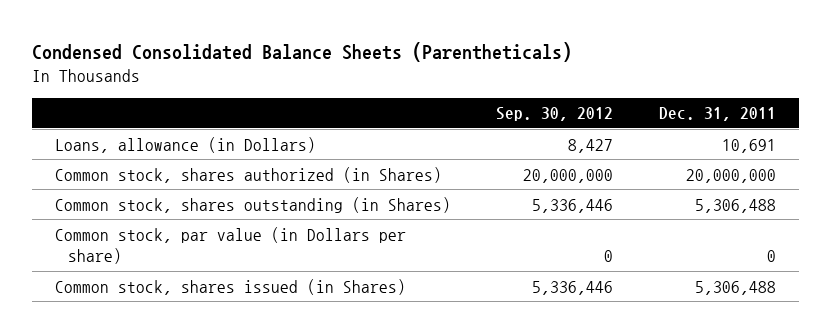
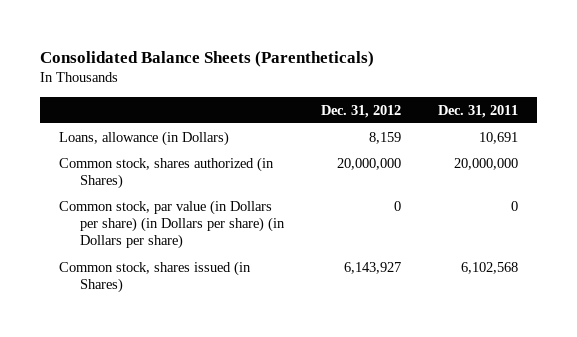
- Condensed Consolidated Balance Sheets (Parentheticals)
+ Consolidated Balance Sheets (Parentheticals)
- | Sep. 30, 2012 | Dec. 31, 2011
+ | Dec. 31, 2012 | Dec. 31, 2011
- Common stock, shares outstanding (in Shares) | 5,336,446 | 5,306,488
- Common stock, par value (in Dollars per share) | 0 | 0
- Common stock, shares issued (in Shares) | 5,336,446 | 5,306,488
+ Common stock, par value (in Dollars per share) (in Dollars per share) (in Dollars per share) | 0 | 0
+ Common stock, shares issued (in Shares) | 6,143,927 | 6,102,568

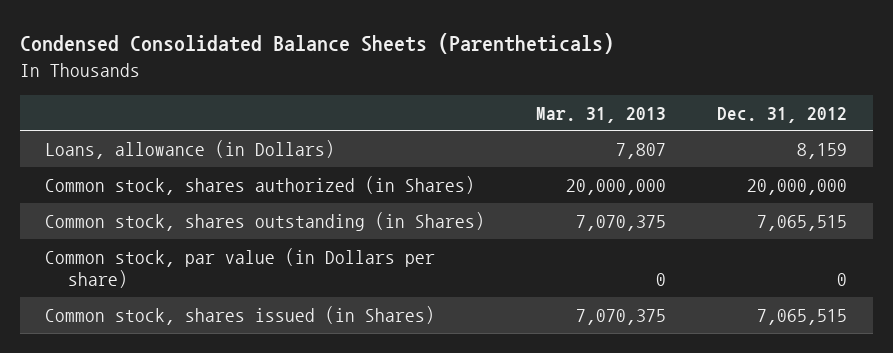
- Consolidated Balance Sheets (Parentheticals)
+ Condensed Consolidated Balance Sheets (Parentheticals)
- | Dec. 31, 2012 | Dec. 31, 2011
+ | Mar. 31, 2013 | Dec. 31, 2012
- Common stock, par value (in Dollars per share) (in Dollars per share) (in Dollars per share) | 0 | 0
- Common stock, shares issued (in Shares) | 6,143,927 | 6,102,568
+ Common stock, shares outstanding (in Shares) | 7,070,375 | 7,065,515
+ Common stock, par value (in Dollars per share) | 0 | 0
+ Common stock, shares issued (in Shares) | 7,070,375 | 7,065,515

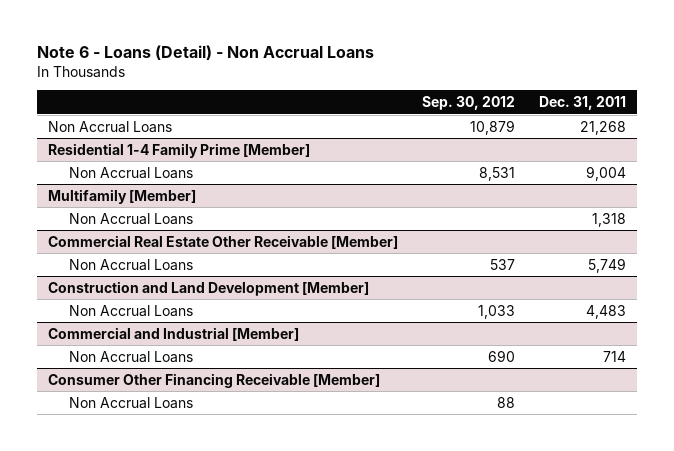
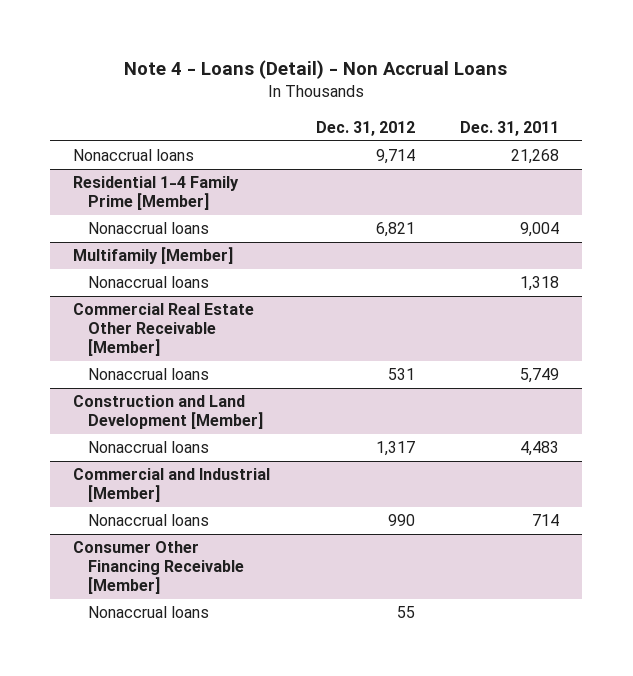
- Note 6 - Loans (Detail) - Non Accrual Loans
+ Note 4 - Loans (Detail) - Non Accrual Loans
- | Sep. 30, 2012 | Dec. 31, 2011
+ | Dec. 31, 2012 | Dec. 31, 2011
- Non Accrual Loans | 10,879 | 21,268
+ Nonaccrual loans | 9,714 | 21,268
@ Residential 1-4 Family Prime [Member]
- Non Accrual Loans | 8,531 | 9,004
+ Nonaccrual loans | 6,821 | 9,004
@ Multifamily [Member]
- Non Accrual Loans | | 1,318
+ Nonaccrual loans | | 1,318
@ Commercial Real Estate Other Receivable [Member]
- Non Accrual Loans | 537 | 5,749
+ Nonaccrual loans | 531 | 5,749
@ Construction and Land Development [Member]
- Non Accrual Loans | 1,033 | 4,483
+ Nonaccrual loans | 1,317 | 4,483
@ Commercial and Industrial [Member]
- Non Accrual Loans | 690 | 714
+ Nonaccrual loans | 990 | 714
@ Consumer Other Financing Receivable [Member]
- Non Accrual Loans | 88 |
+ Nonaccrual loans | 55 |

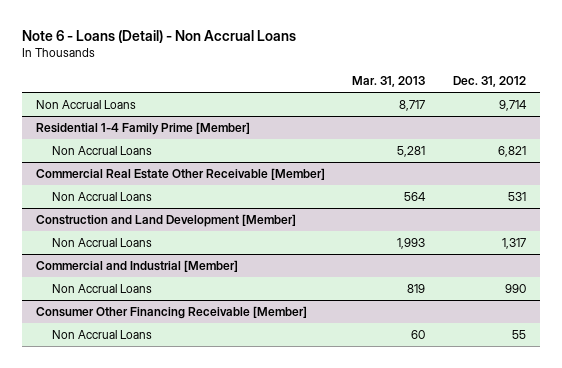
- Note 4 - Loans (Detail) - Non Accrual Loans
+ Note 6 - Loans (Detail) - Non Accrual Loans
- | Dec. 31, 2012 | Dec. 31, 2011
+ | Mar. 31, 2013 | Dec. 31, 2012
- Nonaccrual loans | 9,714 | 21,268
+ Non Accrual Loans | 8,717 | 9,714
@ Residential 1-4 Family Prime [Member]
- Nonaccrual loans | 6,821 | 9,004
- Multifamily [Member]
- Nonaccrual loans | | 1,318
@ Residential 1-4 Family Prime [Member]
+ Non Accrual Loans | 5,281 | 6,821
@ Commercial Real Estate Other Receivable [Member]
- Nonaccrual loans | 531 | 5,749
+ Non Accrual Loans | 564 | 531
@ Construction and Land Development [Member]
- Nonaccrual loans | 1,317 | 4,483
+ Non Accrual Loans | 1,993 | 1,317
@ Commercial and Industrial [Member]
- Nonaccrual loans | 990 | 714
+ Non Accrual Loans | 819 | 990
@ Consumer Other Financing Receivable [Member]
- Nonaccrual loans | 55 |
+ Non Accrual Loans | 60 | 55

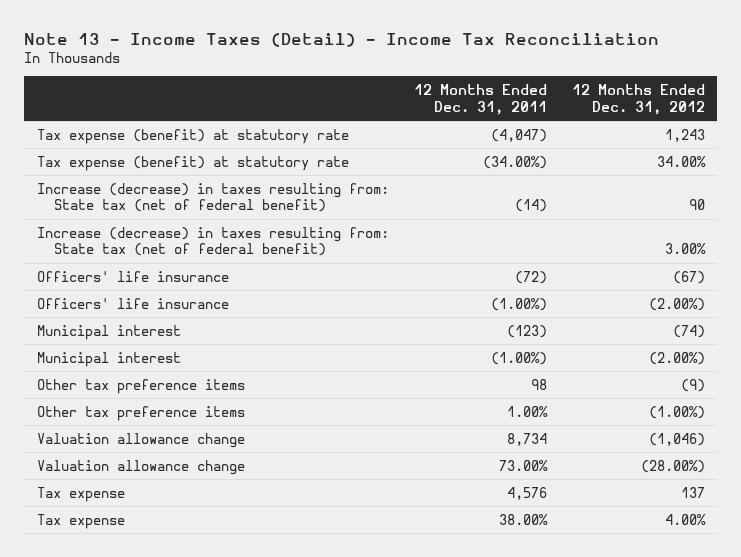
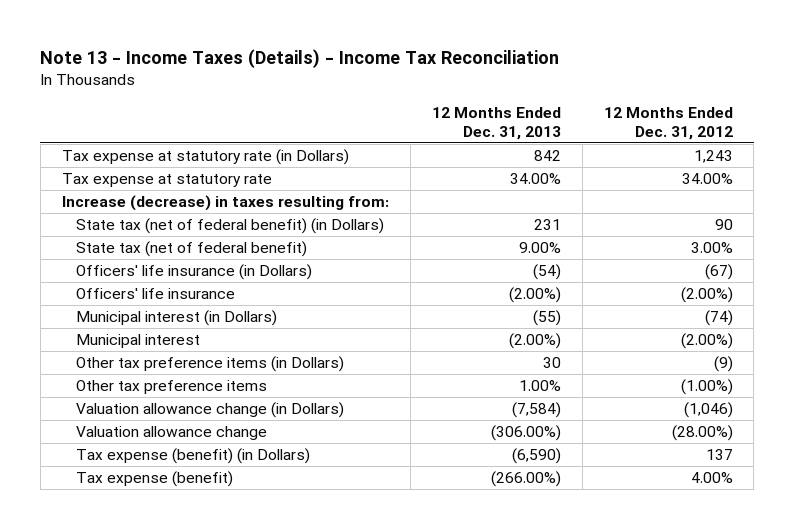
- Note 13 - Income Taxes (Detail) - Income Tax Reconciliation
+ Note 13 - Income Taxes (Details) - Income Tax Reconciliation
- | 12 Months Ended Dec. 31, 2011 | 12 Months Ended Dec. 31, 2012
+ | 12 Months Ended Dec. 31, 2013 | 12 Months Ended Dec. 31, 2012
- Tax expense (benefit) at statutory rate | (4,047) | 1,243
- Tax expense (benefit) at statutory rate | (34.00%) | 34.00%
- Increase (decrease) in taxes resulting from: State tax (net of federal benefit) | (14) | 90
- Increase (decrease) in taxes resulting from: State tax (net of federal benefit) | | 3.00%
- Officers' life insurance | (72) | (67)
+ Tax expense at statutory rate (in Dollars) | 842 | 1,243
+ Tax expense at statutory rate | 34.00% | 34.00%
+ Increase (decrease) in taxes resulting from:
+ State tax (net of federal benefit) (in Dollars) | 231 | 90
+ State tax (net of federal benefit) | 9.00% | 3.00%
+ Officers' life insurance (in Dollars) | (54) | (67)
- Municipal interest | (123) | (74)
+ Municipal interest (in Dollars) | (55) | (74)
- Other tax preference items | 98 | (9)
+ Other tax preference items (in Dollars) | 30 | (9)
- Valuation allowance change | 8,734 | (1,046)
+ Valuation allowance change (in Dollars) | (7,584) | (1,046)
- Tax expense | 4,576 | 137
- Tax expense | 38.00% | 4.00%
+ Tax expense (benefit) (in Dollars) | (6,590) | 137
+ Tax expense (benefit) | (266.00%) | 4.00%

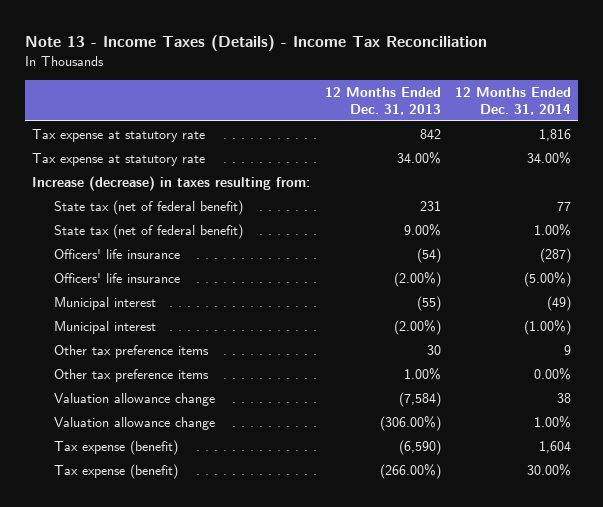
- | 12 Months Ended Dec. 31, 2013 | 12 Months Ended Dec. 31, 2012
+ | 12 Months Ended Dec. 31, 2013 | 12 Months Ended Dec. 31, 2014
- Tax expense at statutory rate (in Dollars) | 842 | 1,243
+ Tax expense at statutory rate | 842 | 1,816
- State tax (net of federal benefit) (in Dollars) | 231 | 90
+ State tax (net of federal benefit) | 231 | 77
- Officers' life insurance (in Dollars) | (54) | (67)
+ Officers' life insurance | (54) | (287)
- Municipal interest (in Dollars) | (55) | (74)
+ Municipal interest | (55) | (49)
- Other tax preference items (in Dollars) | 30 | (9)
+ Other tax preference items | 30 | 9
- Valuation allowance change (in Dollars) | (7,584) | (1,046)
+ Valuation allowance change | (7,584) | 38
- Tax expense (benefit) (in Dollars) | (6,590) | 137
+ Tax expense (benefit) | (6,590) | 1,604

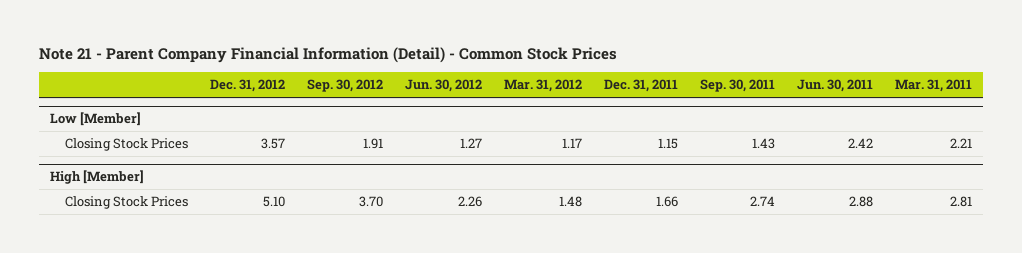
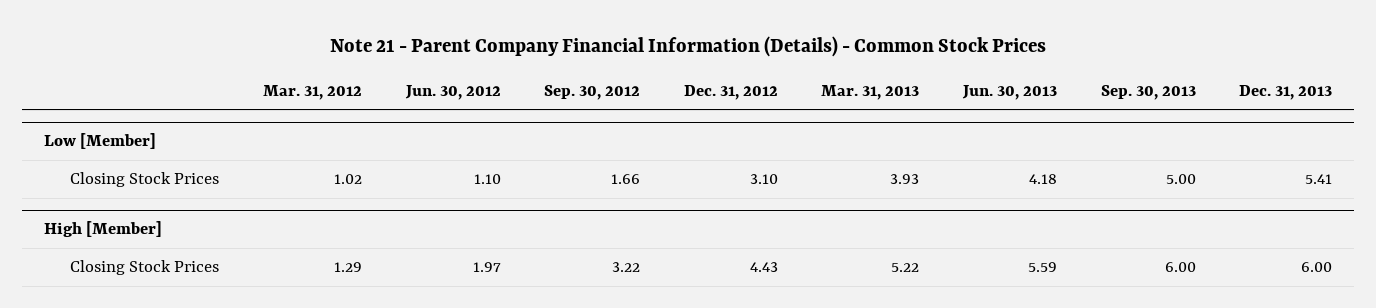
- Note 21 - Parent Company Financial Information (Detail) - Common Stock Prices
+ Note 21 - Parent Company Financial Information (Details) - Common Stock Prices
- | Dec. 31, 2012 | Sep. 30, 2012 | Jun. 30, 2012 | Mar. 31, 2012 | Dec. 31, 2011 | Sep. 30, 2011 | Jun. 30, 2011 | Mar. 31, 2011
+ | Mar. 31, 2012 | Jun. 30, 2012 | Sep. 30, 2012 | Dec. 31, 2012 | Mar. 31, 2013 | Jun. 30, 2013 | Sep. 30, 2013 | Dec. 31, 2013
@ Low [Member]
- Closing Stock Prices | 3.57 | 1.91 | 1.27 | 1.17 | 1.15 | 1.43 | 2.42 | 2.21
+ Closing Stock Prices | 1.02 | 1.10 | 1.66 | 3.10 | 3.93 | 4.18 | 5.00 | 5.41
@ High [Member]
- Closing Stock Prices | 5.10 | 3.70 | 2.26 | 1.48 | 1.66 | 2.74 | 2.88 | 2.81
+ Closing Stock Prices | 1.29 | 1.97 | 3.22 | 4.43 | 5.22 | 5.59 | 6.00 | 6.00

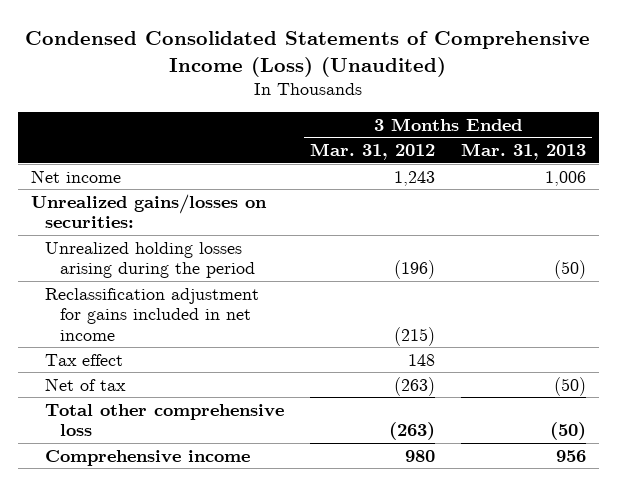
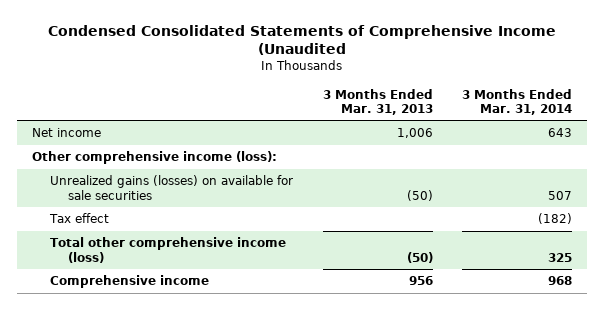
- Condensed Consolidated Statements of Comprehensive Income (Loss) (Unaudited)
+ Condensed Consolidated Statements of Comprehensive Income (Unaudited
- | 3 Months Ended Mar. 31, 2012 | 3 Months Ended Mar. 31, 2013
+ | 3 Months Ended Mar. 31, 2013 | 3 Months Ended Mar. 31, 2014
- Unrealized gains/losses on securities:
- Unrealized holding losses arising during the period | (196) | (50)
- Reclassification adjustment for gains included in net income | (215) |
+ Other comprehensive income (loss):
+ Unrealized gains (losses) on available for sale securities | (50) | 507
- Net of tax | (263) | (50)
- Total other comprehensive loss | (263) | (50)
+ Total other comprehensive income (loss) | (50) | 325

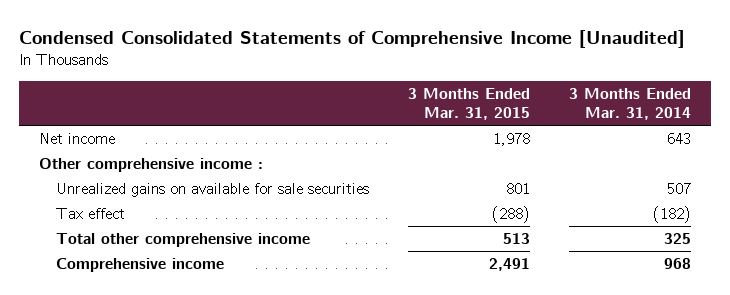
- Condensed Consolidated Statements of Comprehensive Income (Unaudited
+ Condensed Consolidated Statements of Comprehensive Income [Unaudited]
- | 3 Months Ended Mar. 31, 2013 | 3 Months Ended Mar. 31, 2014
+ | 3 Months Ended Mar. 31, 2015 | 3 Months Ended Mar. 31, 2014
- Other comprehensive income (loss):
- Unrealized gains (losses) on available for sale securities | (50) | 507
+ Other comprehensive income :
+ Unrealized gains on available for sale securities | 801 | 507
- Total other comprehensive income (loss) | (50) | 325
+ Total other comprehensive income | 513 | 325

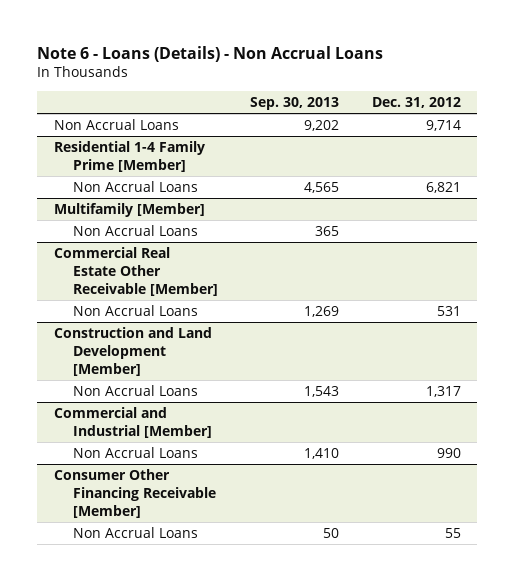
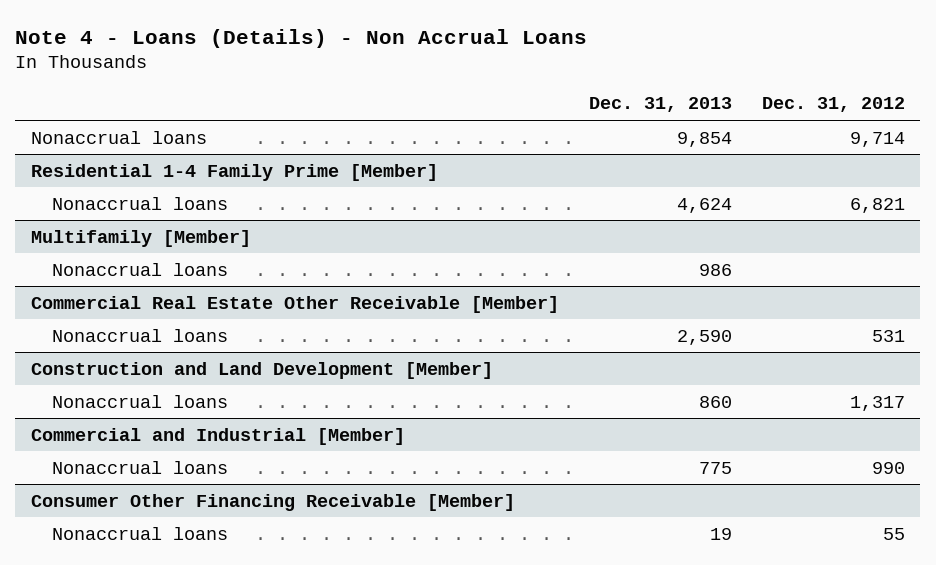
- Note 6 - Loans (Details) - Non Accrual Loans
+ Note 4 - Loans (Details) - Non Accrual Loans
- | Sep. 30, 2013 | Dec. 31, 2012
+ | Dec. 31, 2013 | Dec. 31, 2012
- Non Accrual Loans | 9,202 | 9,714
+ Nonaccrual loans | 9,854 | 9,714
@ Residential 1-4 Family Prime [Member]
- Non Accrual Loans | 4,565 | 6,821
+ Nonaccrual loans | 4,624 | 6,821
@ Multifamily [Member]
- Non Accrual Loans | 365 |
+ Nonaccrual loans | 986 |
@ Commercial Real Estate Other Receivable [Member]
- Non Accrual Loans | 1,269 | 531
+ Nonaccrual loans | 2,590 | 531
@ Construction and Land Development [Member]
- Non Accrual Loans | 1,543 | 1,317
+ Nonaccrual loans | 860 | 1,317
@ Commercial and Industrial [Member]
- Non Accrual Loans | 1,410 | 990
+ Nonaccrual loans | 775 | 990
@ Consumer Other Financing Receivable [Member]
- Non Accrual Loans | 50 | 55
+ Nonaccrual loans | 19 | 55

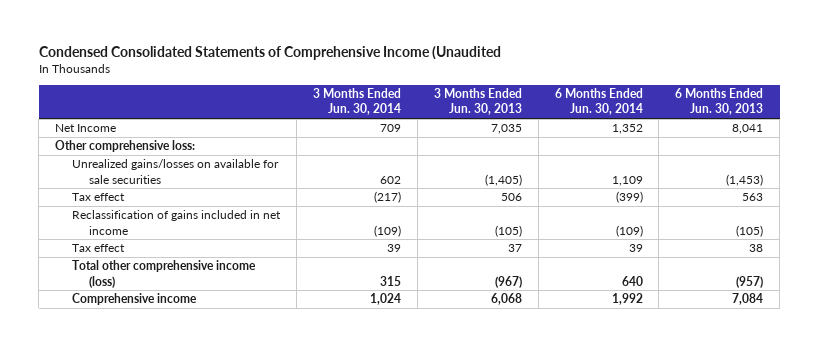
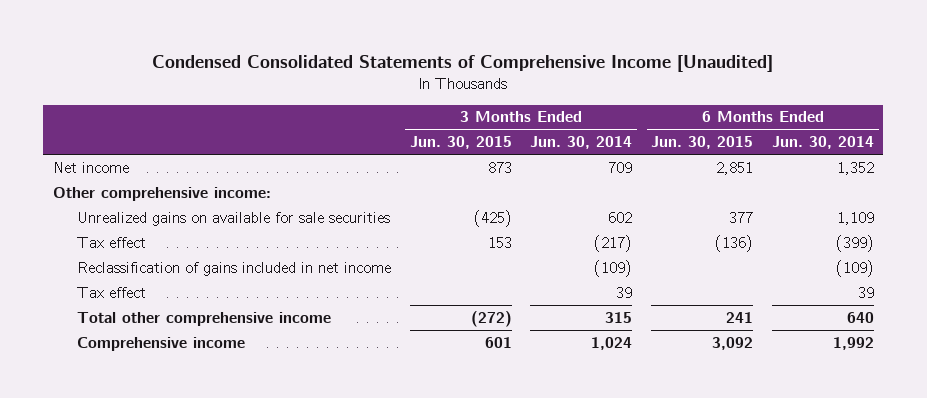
- Condensed Consolidated Statements of Comprehensive Income (Unaudited
+ Condensed Consolidated Statements of Comprehensive Income [Unaudited]
- | 3 Months Ended Jun. 30, 2014 | 3 Months Ended Jun. 30, 2013 | 6 Months Ended Jun. 30, 2014 | 6 Months Ended Jun. 30, 2013
+ | 3 Months Ended Jun. 30, 2015 | 3 Months Ended Jun. 30, 2014 | 6 Months Ended Jun. 30, 2015 | 6 Months Ended Jun. 30, 2014
- Net Income | 709 | 7,035 | 1,352 | 8,041
- Other comprehensive loss:
- Unrealized gains/losses on available for sale securities | 602 | (1,405) | 1,109 | (1,453)
+ Net income | 873 | 709 | 2,851 | 1,352
+ Other comprehensive income:
+ Unrealized gains on available for sale securities | (425) | 602 | 377 | 1,109
- Total other comprehensive income (loss) | 315 | (967) | 640 | (957)
+ Total other comprehensive income | (272) | 315 | 241 | 640

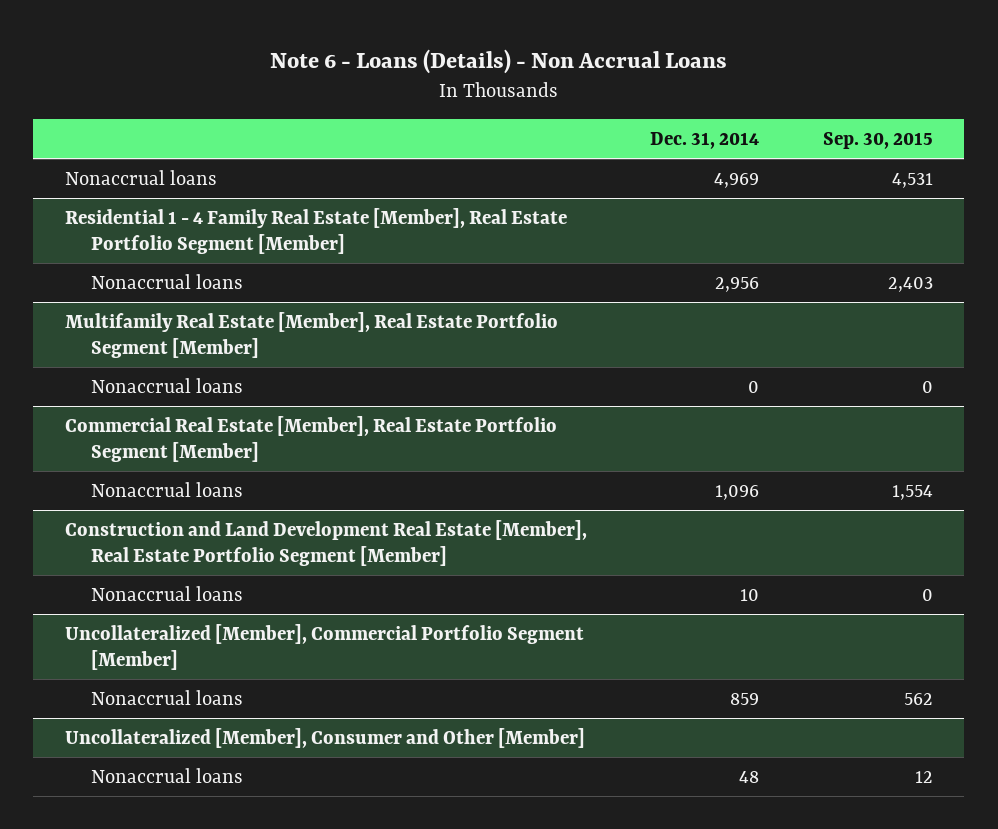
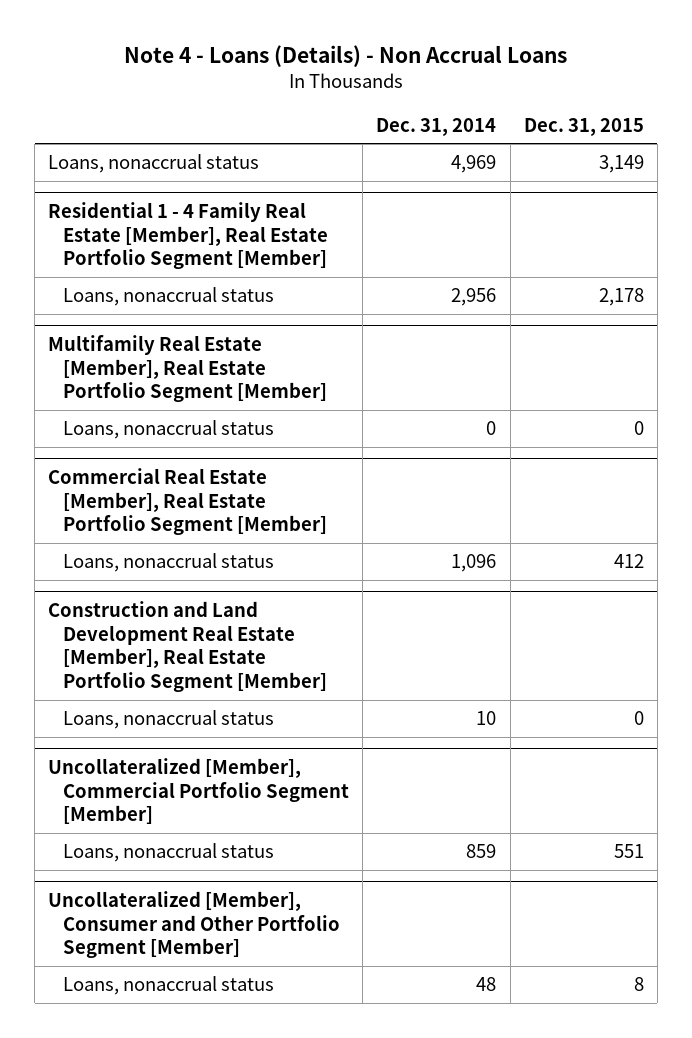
- Note 6 - Loans (Details) - Non Accrual Loans
+ Note 4 - Loans (Details) - Non Accrual Loans
- | Dec. 31, 2014 | Sep. 30, 2015
+ | Dec. 31, 2014 | Dec. 31, 2015
- Nonaccrual loans | 4,969 | 4,531
+ Loans, nonaccrual status | 4,969 | 3,149
@ Residential 1 - 4 Family Real Estate [Member], Real Estate Portfolio Segment [Member]
- Nonaccrual loans | 2,956 | 2,403
+ Loans, nonaccrual status | 2,956 | 2,178
@ Multifamily Real Estate [Member], Real Estate Portfolio Segment [Member]
- Nonaccrual loans | 0 | 0
+ Loans, nonaccrual status | 0 | 0
@ Commercial Real Estate [Member], Real Estate Portfolio Segment [Member]
- Nonaccrual loans | 1,096 | 1,554
+ Loans, nonaccrual status | 1,096 | 412
@ Construction and Land Development Real Estate [Member], Real Estate Portfolio Segment [Member]
- Nonaccrual loans | 10 | 0
+ Loans, nonaccrual status | 10 | 0
@ Uncollateralized [Member], Commercial Portfolio Segment [Member]
- Nonaccrual loans | 859 | 562
- Uncollateralized [Member], Consumer and Other [Member]
- Nonaccrual loans | 48 | 12
@ Uncollateralized [Member], Commercial Portfolio Segment [Member]
+ Loans, nonaccrual status | 859 | 551
+ Uncollateralized [Member], Consumer and Other Portfolio Segment [Member]
+ Loans, nonaccrual status | 48 | 8

